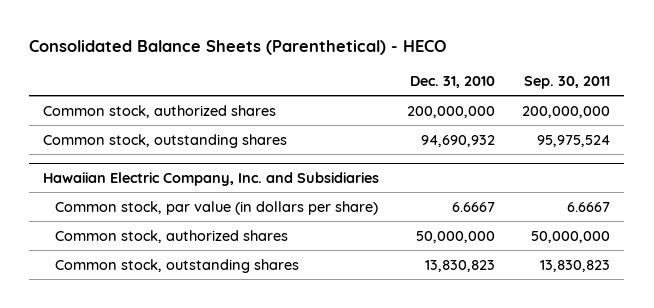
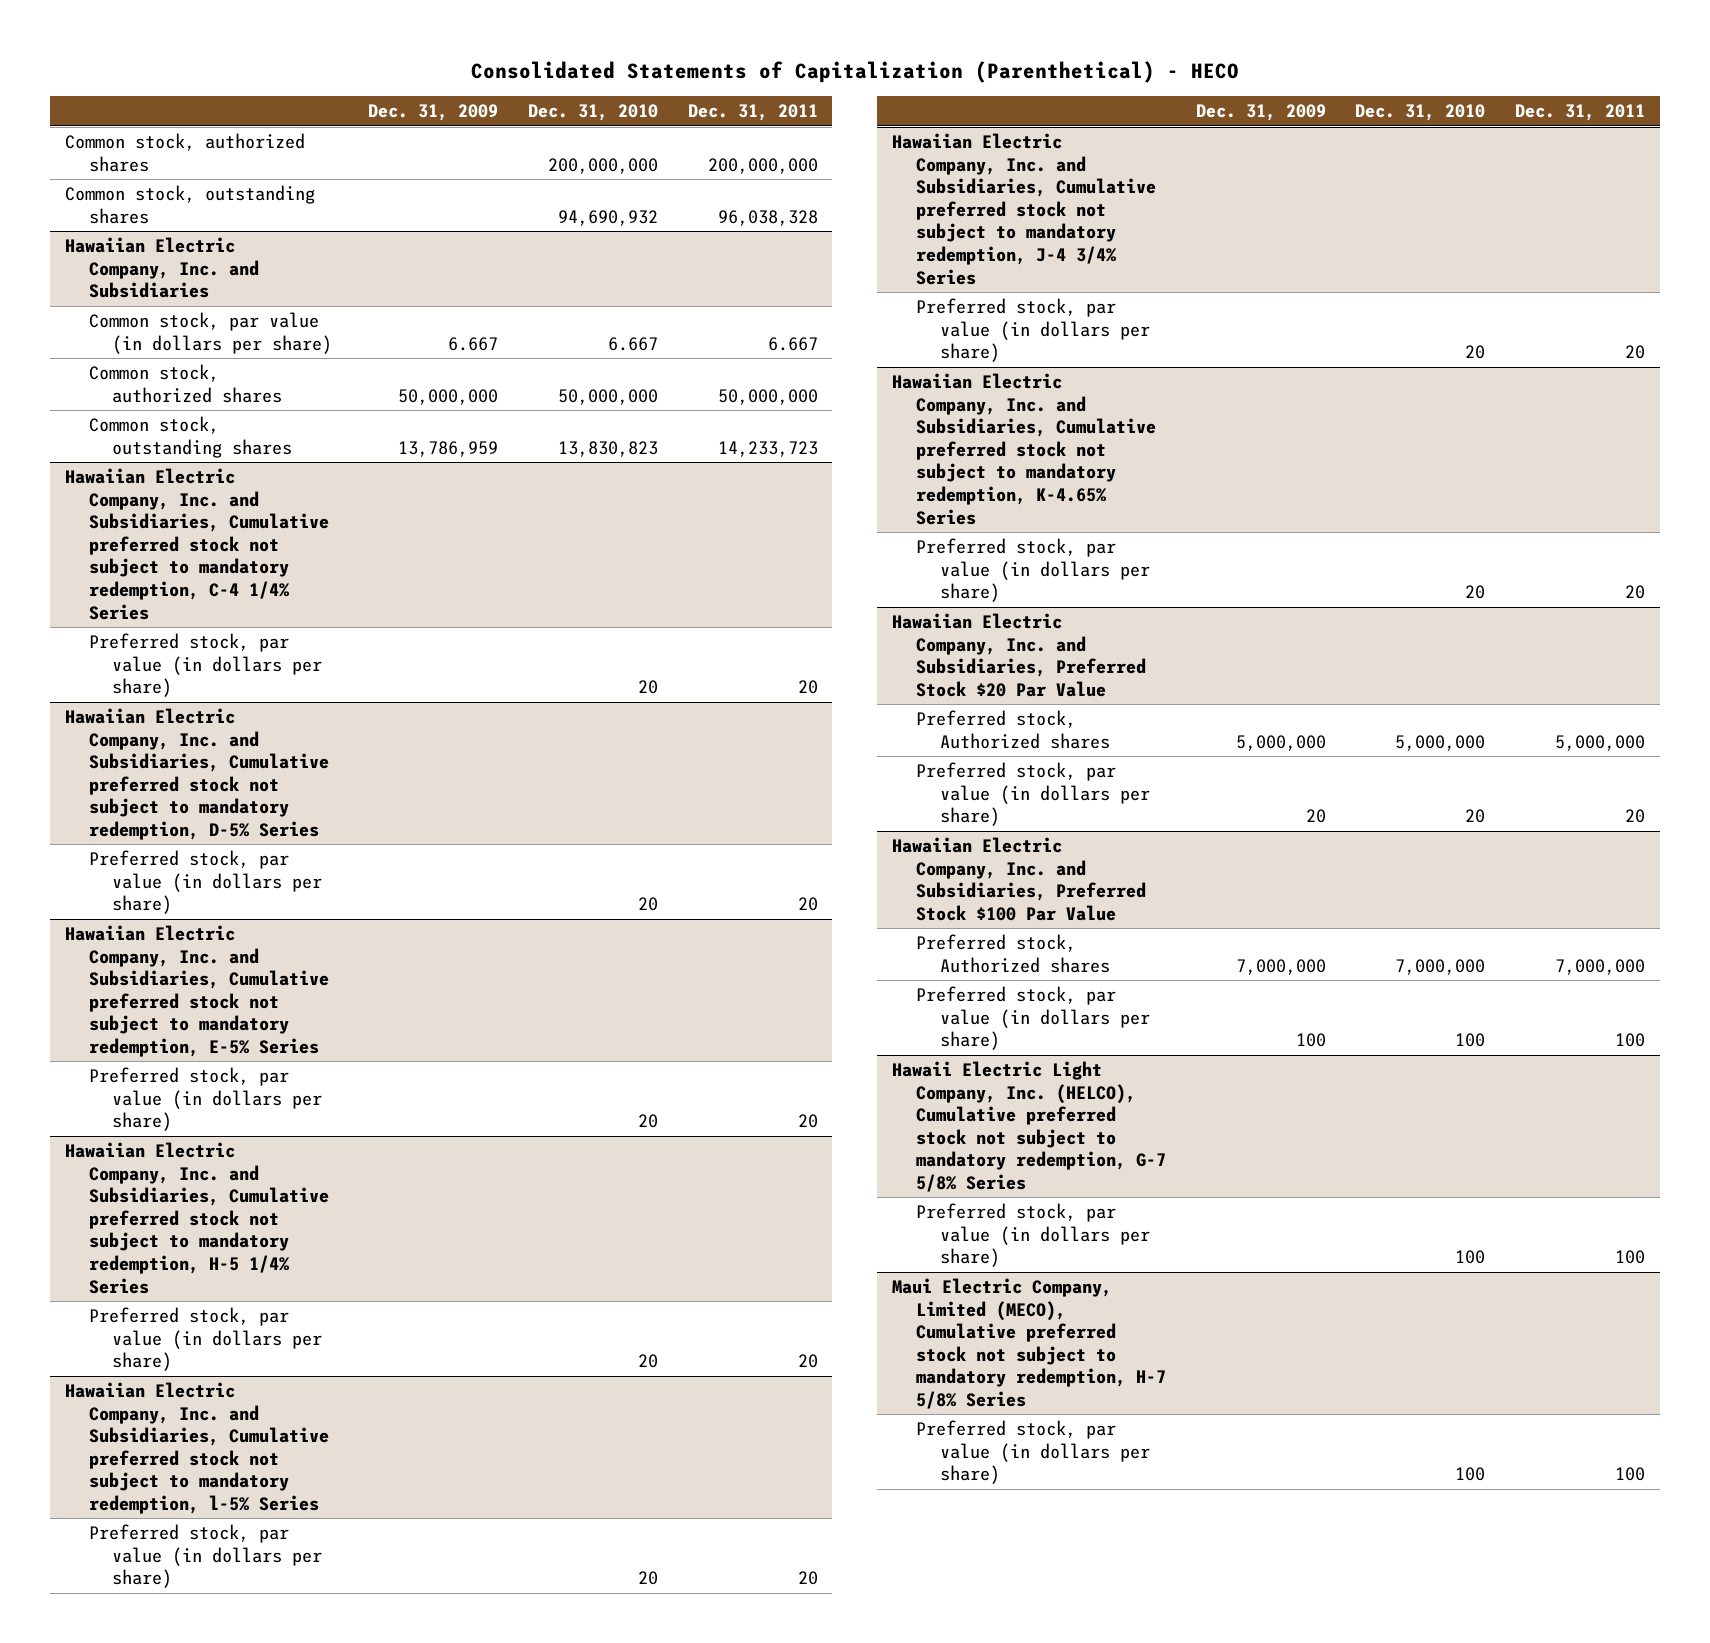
- Consolidated Balance Sheets (Parenthetical) - HECO
+ Consolidated Statements of Capitalization (Parenthetical) - HECO
- | Dec. 31, 2010 | Sep. 30, 2011
+ | Dec. 31, 2009 | Dec. 31, 2010 | Dec. 31, 2011
@ Hawaiian Electric Company, Inc. and Subsidiaries
- Common stock, par value (in dollars per share) | 6.6667 | 6.6667
+ Common stock, par value (in dollars per share) | 6.667 | 6.667 | 6.667
+ Hawaiian Electric Company, Inc. and Subsidiaries, Cumulative preferred stock not subject to mandatory redemption, C-4 1/4% Series
+ Preferred stock, par value (in dollars per share) | | 20 | 20
+ Hawaiian Electric Company, Inc. and Subsidiaries, Cumulative preferred stock not subject to mandatory redemption, D-5% Series
+ Preferred stock, par value (in dollars per share) | | 20 | 20
+ Hawaiian Electric Company, Inc. and Subsidiaries, Cumulative preferred stock not subject to mandatory redemption, E-5% Series
+ Preferred stock, par value (in dollars per share) | | 20 | 20
+ Hawaiian Electric Company, Inc. and Subsidiaries, Cumulative preferred stock not subject to mandatory redemption, H-5 1/4% Series
+ Preferred stock, par value (in dollars per share) | | 20 | 20
+ Hawaiian Electric Company, Inc. and Subsidiaries, Cumulative preferred stock not subject to mandatory redemption, l-5% Series
+ Preferred stock, par value (in dollars per share) | | 20 | 20
+ Hawaiian Electric Company, Inc. and Subsidiaries, Cumulative preferred stock not subject to mandatory redemption, J-4 3/4% Series
+ Preferred stock, par value (in dollars per share) | | 20 | 20
+ Hawaiian Electric Company, Inc. and Subsidiaries, Cumulative preferred stock not subject to mandatory redemption, K-4.65% Series
+ Preferred stock, par value (in dollars per share) | | 20 | 20
+ Hawaiian Electric Company, Inc. and Subsidiaries, Preferred Stock $20 Par Value
+ Preferred stock, Authorized shares | 5,000,000 | 5,000,000 | 5,000,000
+ Preferred stock, par value (in dollars per share) | 20 | 20 | 20
+ Hawaiian Electric Company, Inc. and Subsidiaries, Preferred Stock $100 Par Value
+ Preferred stock, Authorized shares | 7,000,000 | 7,000,000 | 7,000,000
+ Preferred stock, par value (in dollars per share) | 100 | 100 | 100
+ Hawaii Electric Light Company, Inc. (HELCO), Cumulative preferred stock not subject to mandatory redemption, G-7 5/8% Series
+ Preferred stock, par value (in dollars per share) | | 100 | 100
+ Maui Electric Company, Limited (MECO), Cumulative preferred stock not subject to mandatory redemption, H-7 5/8% Series
+ Preferred stock, par value (in dollars per share) | | 100 | 100

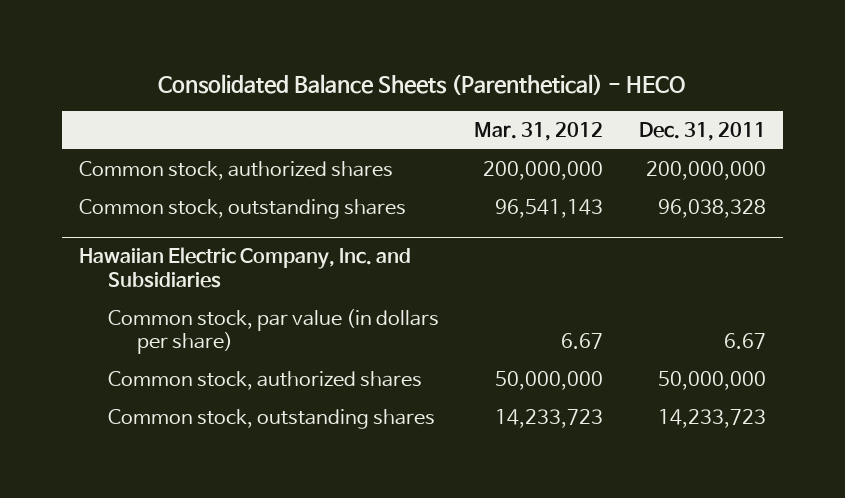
- Consolidated Statements of Capitalization (Parenthetical) - HECO
+ Consolidated Balance Sheets (Parenthetical) - HECO
- | Dec. 31, 2009 | Dec. 31, 2010 | Dec. 31, 2011
+ | Mar. 31, 2012 | Dec. 31, 2011
@ Hawaiian Electric Company, Inc. and Subsidiaries
- Common stock, par value (in dollars per share) | 6.667 | 6.667 | 6.667
+ Common stock, par value (in dollars per share) | 6.67 | 6.67
- Hawaiian Electric Company, Inc. and Subsidiaries, Cumulative preferred stock not subject to mandatory redemption, C-4 1/4% Series
- Preferred stock, par value (in dollars per share) | | 20 | 20
- Hawaiian Electric Company, Inc. and Subsidiaries, Cumulative preferred stock not subject to mandatory redemption, D-5% Series
- Preferred stock, par value (in dollars per share) | | 20 | 20
- Hawaiian Electric Company, Inc. and Subsidiaries, Cumulative preferred stock not subject to mandatory redemption, E-5% Series
- Preferred stock, par value (in dollars per share) | | 20 | 20
- Hawaiian Electric Company, Inc. and Subsidiaries, Cumulative preferred stock not subject to mandatory redemption, H-5 1/4% Series
- Preferred stock, par value (in dollars per share) | | 20 | 20
- Hawaiian Electric Company, Inc. and Subsidiaries, Cumulative preferred stock not subject to mandatory redemption, l-5% Series
- Preferred stock, par value (in dollars per share) | | 20 | 20
- Hawaiian Electric Company, Inc. and Subsidiaries, Cumulative preferred stock not subject to mandatory redemption, J-4 3/4% Series
- Preferred stock, par value (in dollars per share) | | 20 | 20
- Hawaiian Electric Company, Inc. and Subsidiaries, Cumulative preferred stock not subject to mandatory redemption, K-4.65% Series
- Preferred stock, par value (in dollars per share) | | 20 | 20
- Hawaiian Electric Company, Inc. and Subsidiaries, Preferred Stock $20 Par Value
- Preferred stock, Authorized shares | 5,000,000 | 5,000,000 | 5,000,000
- Preferred stock, par value (in dollars per share) | 20 | 20 | 20
- Hawaiian Electric Company, Inc. and Subsidiaries, Preferred Stock $100 Par Value
- Preferred stock, Authorized shares | 7,000,000 | 7,000,000 | 7,000,000
- Preferred stock, par value (in dollars per share) | 100 | 100 | 100
- Hawaii Electric Light Company, Inc. (HELCO), Cumulative preferred stock not subject to mandatory redemption, G-7 5/8% Series
- Preferred stock, par value (in dollars per share) | | 100 | 100
- Maui Electric Company, Limited (MECO), Cumulative preferred stock not subject to mandatory redemption, H-7 5/8% Series
- Preferred stock, par value (in dollars per share) | | 100 | 100

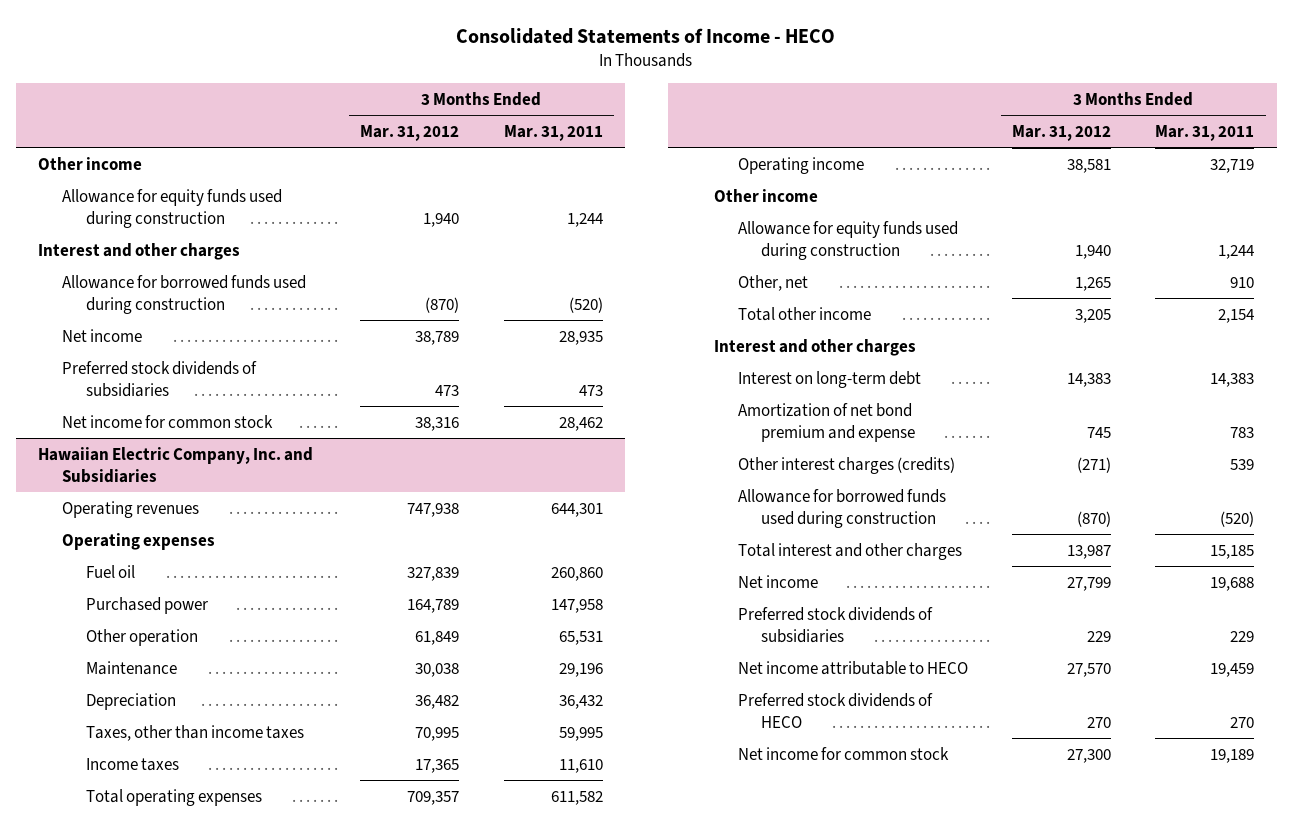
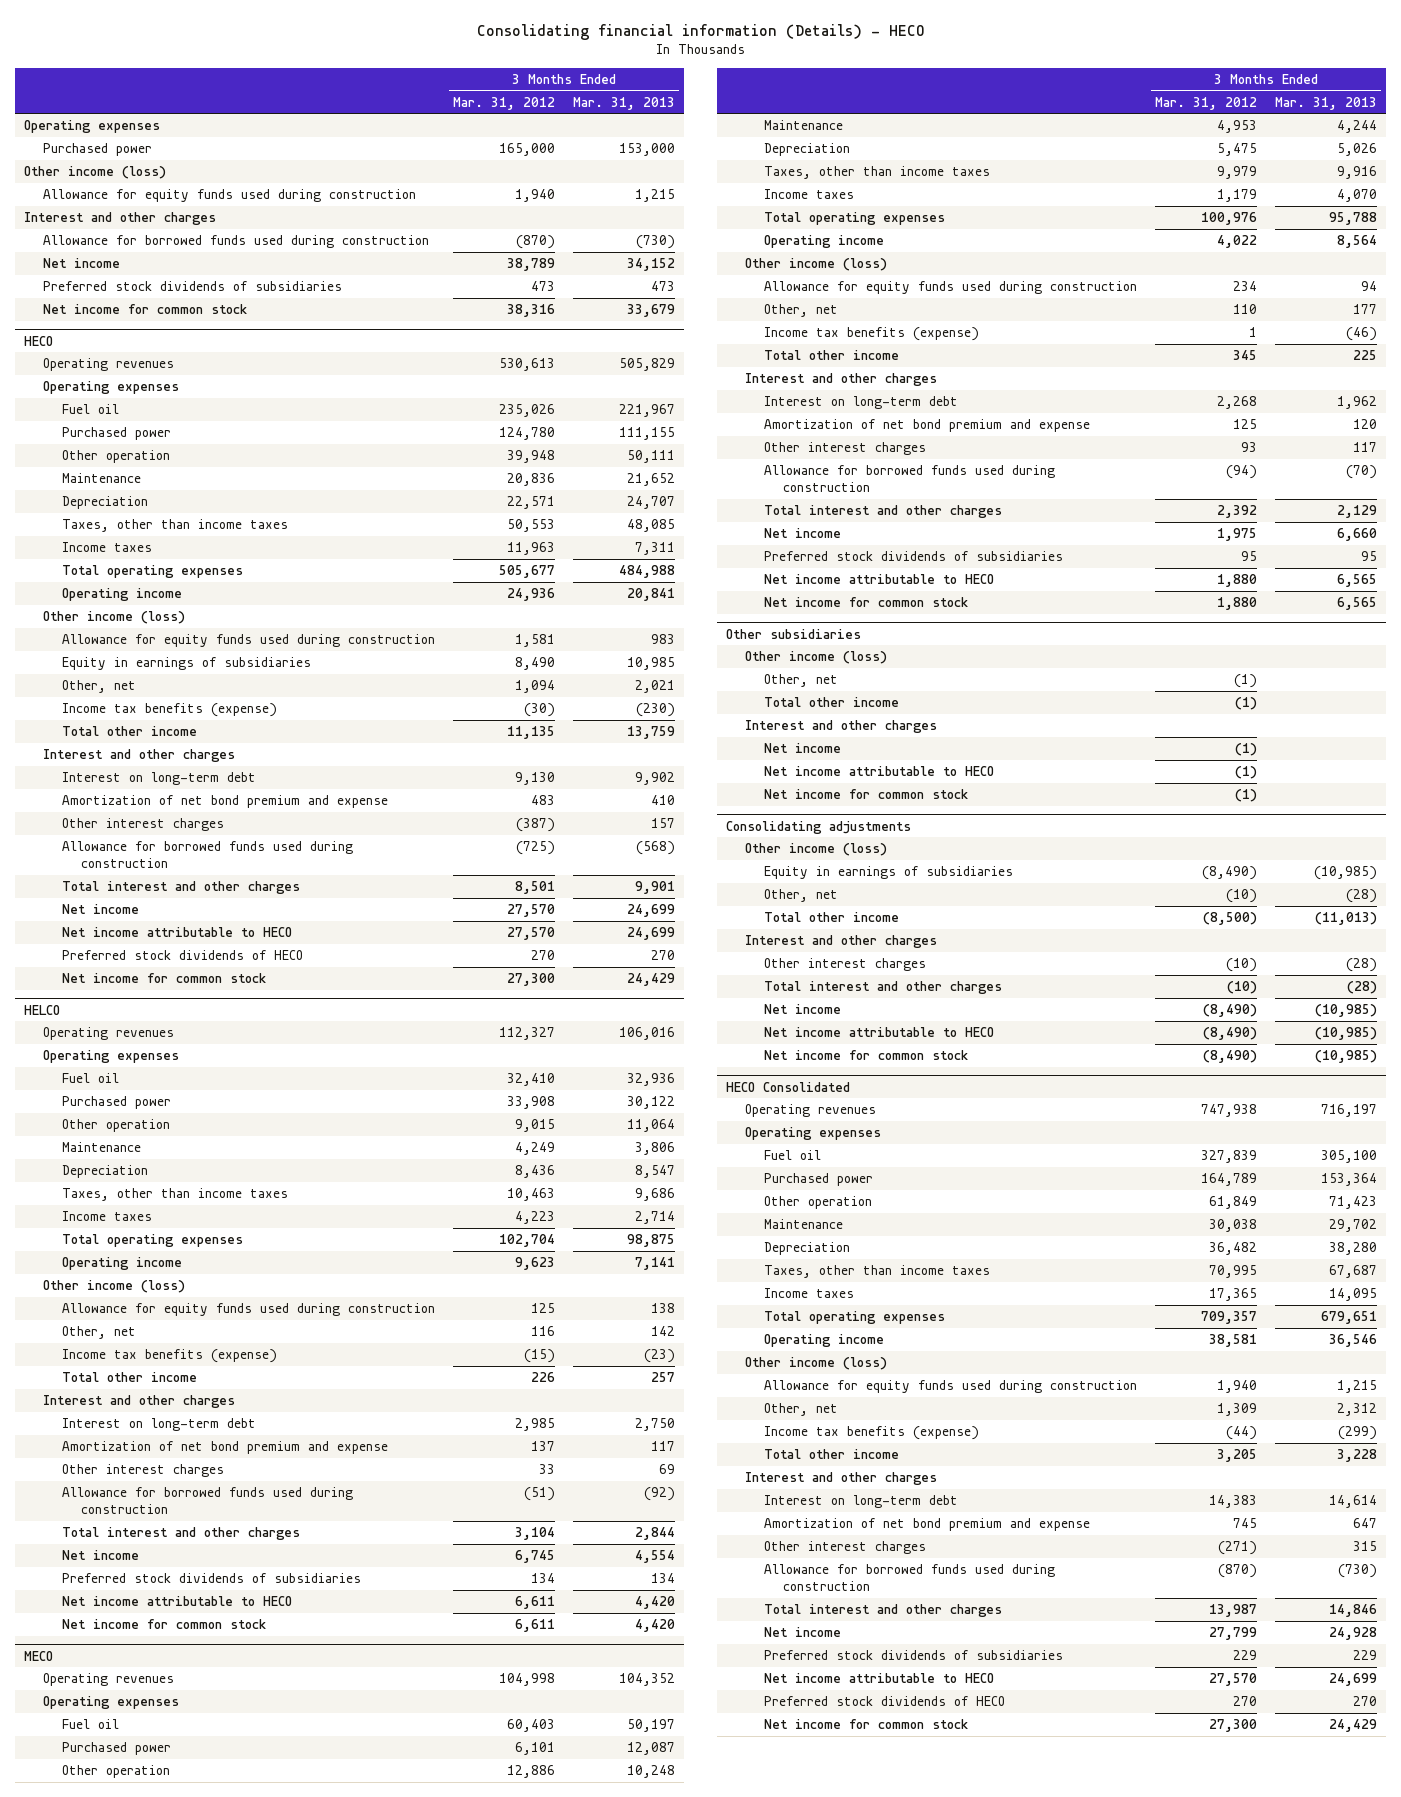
- Consolidated Statements of Income - HECO
+ Consolidating financial information (Details) - HECO
- | 3 Months Ended Mar. 31, 2012 | 3 Months Ended Mar. 31, 2011
+ | 3 Months Ended Mar. 31, 2012 | 3 Months Ended Mar. 31, 2013
- Other income
+ Operating expenses
+ Purchased power | 165,000 | 153,000
+ Other income (loss)
- Hawaiian Electric Company, Inc. and Subsidiaries
+ HECO
+ Operating revenues | 530,613 | 505,829
+ Operating expenses
+ Fuel oil | 235,026 | 221,967
+ Purchased power | 124,780 | 111,155
+ Other operation | 39,948 | 50,111
+ Maintenance | 20,836 | 21,652
+ Depreciation | 22,571 | 24,707
+ Taxes, other than income taxes | 50,553 | 48,085
+ Income taxes | 11,963 | 7,311
+ Total operating expenses | 505,677 | 484,988
+ Operating income | 24,936 | 20,841
+ Other income (loss)
+ Allowance for equity funds used during construction | 1,581 | 983
+ Equity in earnings of subsidiaries | 8,490 | 10,985
+ Other, net | 1,094 | 2,021
+ Income tax benefits (expense) | (30) | (230)
+ Total other income | 11,135 | 13,759
+ Interest and other charges
+ Interest on long-term debt | 9,130 | 9,902
+ Amortization of net bond premium and expense | 483 | 410
+ Other interest charges | (387) | 157
+ Allowance for borrowed funds used during construction | (725) | (568)
+ Total interest and other charges | 8,501 | 9,901
+ Net income | 27,570 | 24,699
+ Net income attributable to HECO | 27,570 | 24,699
+ Preferred stock dividends of HECO | 270 | 270
+ Net income for common stock | 27,300 | 24,429
+ HELCO
+ Operating revenues | 112,327 | 106,016
+ Operating expenses
+ Fuel oil | 32,410 | 32,936
+ Purchased power | 33,908 | 30,122
+ Other operation | 9,015 | 11,064
+ Maintenance | 4,249 | 3,806
+ Depreciation | 8,436 | 8,547
+ Taxes, other than income taxes | 10,463 | 9,686
+ Income taxes | 4,223 | 2,714
+ Total operating expenses | 102,704 | 98,875
+ Operating income | 9,623 | 7,141
+ Other income (loss)
+ Allowance for equity funds used during construction | 125 | 138
+ Other, net | 116 | 142
+ Income tax benefits (expense) | (15) | (23)
+ Total other income | 226 | 257
+ Interest and other charges
+ Interest on long-term debt | 2,985 | 2,750
+ Amortization of net bond premium and expense | 137 | 117
+ Other interest charges | 33 | 69
+ Allowance for borrowed funds used during construction | (51) | (92)
+ Total interest and other charges | 3,104 | 2,844
+ Net income | 6,745 | 4,554
+ Preferred stock dividends of subsidiaries | 134 | 134
+ Net income attributable to HECO | 6,611 | 4,420
+ Net income for common stock | 6,611 | 4,420
+ MECO
+ Operating revenues | 104,998 | 104,352
+ Operating expenses
+ Fuel oil | 60,403 | 50,197
+ Purchased power | 6,101 | 12,087
+ Other operation | 12,886 | 10,248
+ Maintenance | 4,953 | 4,244
+ Depreciation | 5,475 | 5,026
+ Taxes, other than income taxes | 9,979 | 9,916
+ Income taxes | 1,179 | 4,070
+ Total operating expenses | 100,976 | 95,788
+ Operating income | 4,022 | 8,564
+ Other income (loss)
+ Allowance for equity funds used during construction | 234 | 94
+ Other, net | 110 | 177
+ Income tax benefits (expense) | 1 | (46)
+ Total other income | 345 | 225
+ Interest and other charges
+ Interest on long-term debt | 2,268 | 1,962
+ Amortization of net bond premium and expense | 125 | 120
+ Other interest charges | 93 | 117
+ Allowance for borrowed funds used during construction | (94) | (70)
+ Total interest and other charges | 2,392 | 2,129
+ Net income | 1,975 | 6,660
+ Preferred stock dividends of subsidiaries | 95 | 95
+ Net income attributable to HECO | 1,880 | 6,565
+ Net income for common stock | 1,880 | 6,565
+ Other subsidiaries
+ Other income (loss)
+ Other, net | (1) |
+ Total other income | (1) |
+ Interest and other charges
+ Net income | (1) |
+ Net income attributable to HECO | (1) |
+ Net income for common stock | (1) |
+ Consolidating adjustments
+ Other income (loss)
+ Equity in earnings of subsidiaries | (8,490) | (10,985)
+ Other, net | (10) | (28)
+ Total other income | (8,500) | (11,013)
+ Interest and other charges
+ Other interest charges | (10) | (28)
+ Total interest and other charges | (10) | (28)
+ Net income | (8,490) | (10,985)
+ Net income attributable to HECO | (8,490) | (10,985)
+ Net income for common stock | (8,490) | (10,985)
+ HECO Consolidated
- Other income
+ Other income (loss)
- Other, net | 1,265 | 910
+ Other, net | 1,309 | 2,312
+ Income tax benefits (expense) | (44) | (299)
- Other interest charges (credits) | (271) | 539
+ Other interest charges | (271) | 315

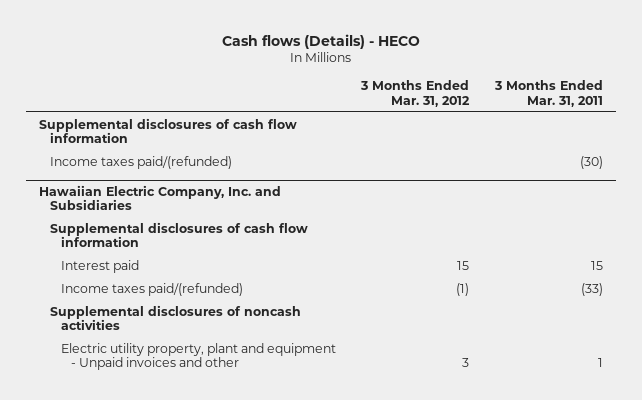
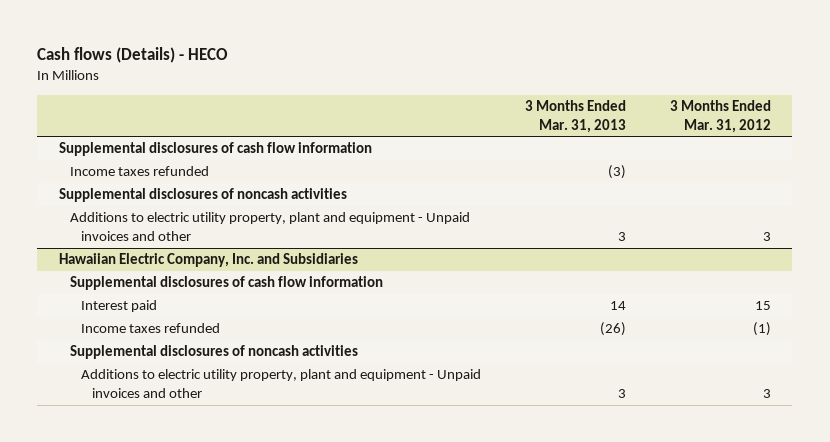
- | 3 Months Ended Mar. 31, 2012 | 3 Months Ended Mar. 31, 2011
+ | 3 Months Ended Mar. 31, 2013 | 3 Months Ended Mar. 31, 2012
- Income taxes paid/(refunded) | | (30)
+ Income taxes refunded | (3) |
+ Supplemental disclosures of noncash activities
+ Additions to electric utility property, plant and equipment - Unpaid invoices and other | 3 | 3
@ Hawaiian Electric Company, Inc. and Subsidiaries
- Income taxes paid/(refunded) | (1) | (33)
+ Income taxes refunded | (26) | (1)
- Electric utility property, plant and equipment - Unpaid invoices and other | 3 | 1
+ Additions to electric utility property, plant and equipment - Unpaid invoices and other | 3 | 3

